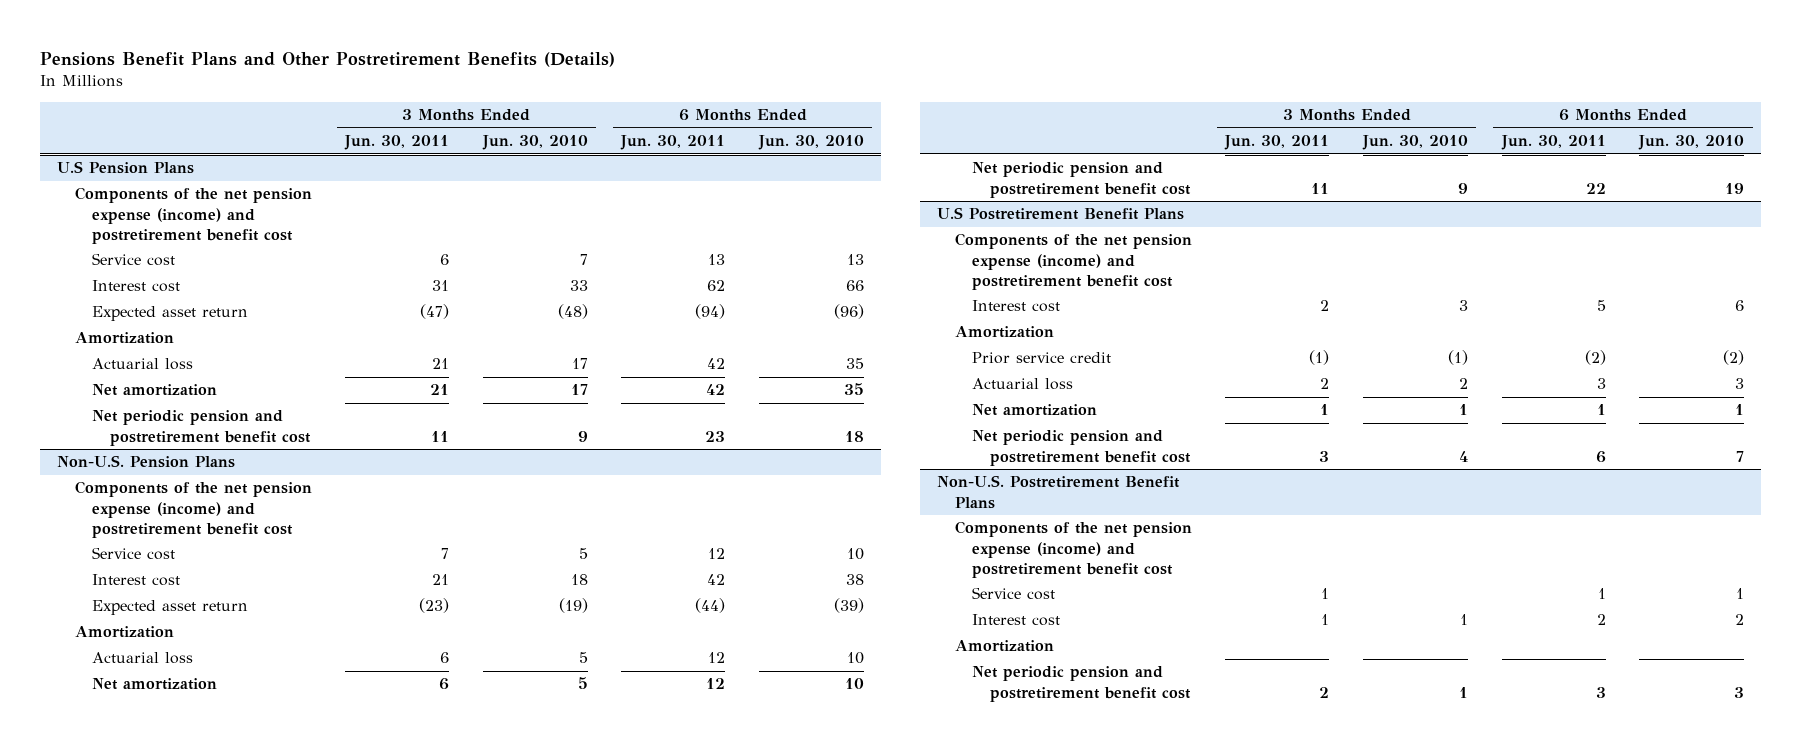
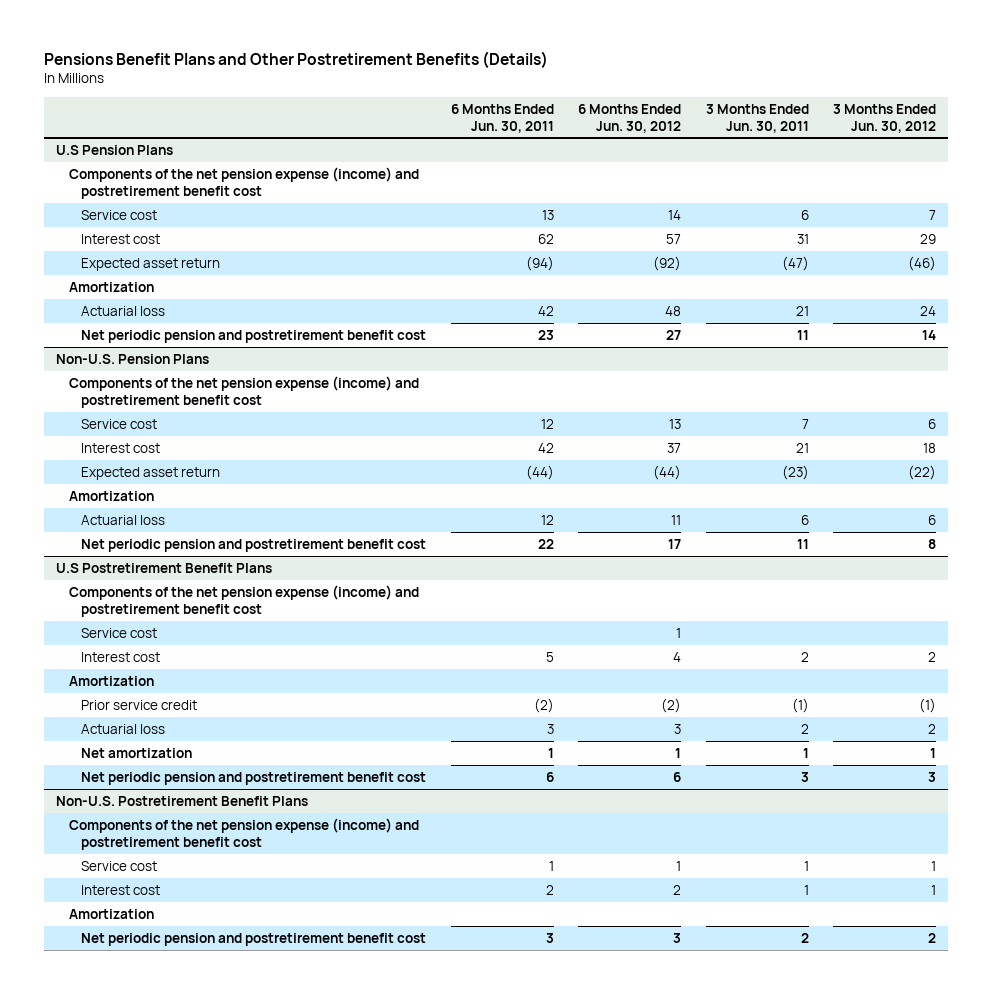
- | 3 Months Ended Jun. 30, 2011 | 3 Months Ended Jun. 30, 2010 | 6 Months Ended Jun. 30, 2011 | 6 Months Ended Jun. 30, 2010
+ | 6 Months Ended Jun. 30, 2011 | 6 Months Ended Jun. 30, 2012 | 3 Months Ended Jun. 30, 2011 | 3 Months Ended Jun. 30, 2012
@ U.S Pension Plans
- Net amortization | 21 | 17 | 42 | 35
@ Non-U.S. Pension Plans
- Net amortization | 6 | 5 | 12 | 10
@ U.S Postretirement Benefit Plans
+ Service cost | | 1 | |

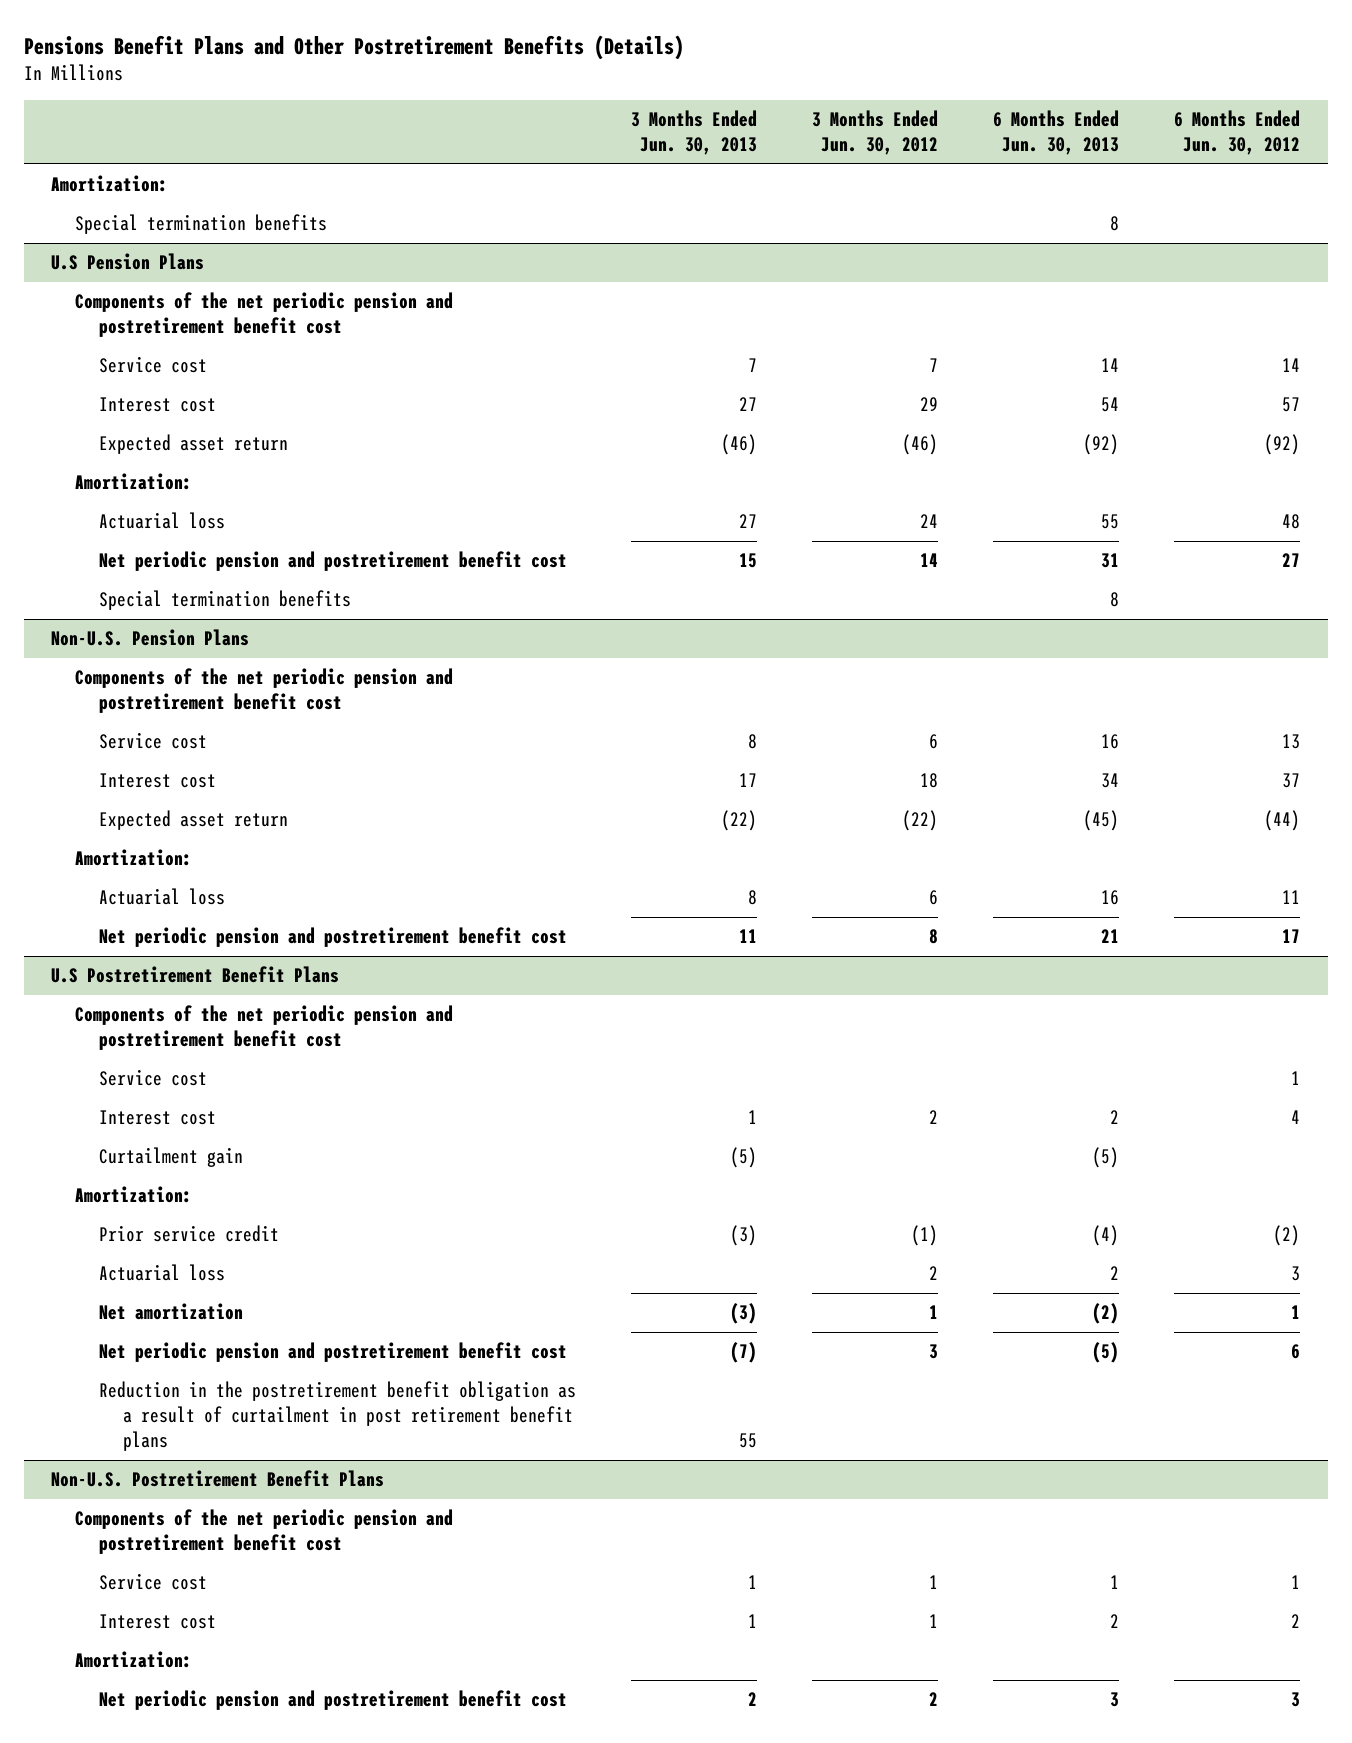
- | 6 Months Ended Jun. 30, 2011 | 6 Months Ended Jun. 30, 2012 | 3 Months Ended Jun. 30, 2011 | 3 Months Ended Jun. 30, 2012
+ | 3 Months Ended Jun. 30, 2013 | 3 Months Ended Jun. 30, 2012 | 6 Months Ended Jun. 30, 2013 | 6 Months Ended Jun. 30, 2012
+ Amortization:
+ Special termination benefits | | | 8 |
@ U.S Pension Plans
- Components of the net pension expense (income) and postretirement benefit cost
+ Components of the net periodic pension and postretirement benefit cost
- Amortization
+ Amortization:
+ Special termination benefits | | | 8 |
@ Non-U.S. Pension Plans
- Components of the net pension expense (income) and postretirement benefit cost
+ Components of the net periodic pension and postretirement benefit cost
- Amortization
+ Amortization:
@ U.S Postretirement Benefit Plans
- Components of the net pension expense (income) and postretirement benefit cost
+ Components of the net periodic pension and postretirement benefit cost
- Amortization
+ Curtailment gain | (5) | | (5) |
+ Amortization:
+ Reduction in the postretirement benefit obligation as a result of curtailment in post retirement benefit plans | 55 | | |
@ Non-U.S. Postretirement Benefit Plans
- Components of the net pension expense (income) and postretirement benefit cost
+ Components of the net periodic pension and postretirement benefit cost
- Amortization
+ Amortization:

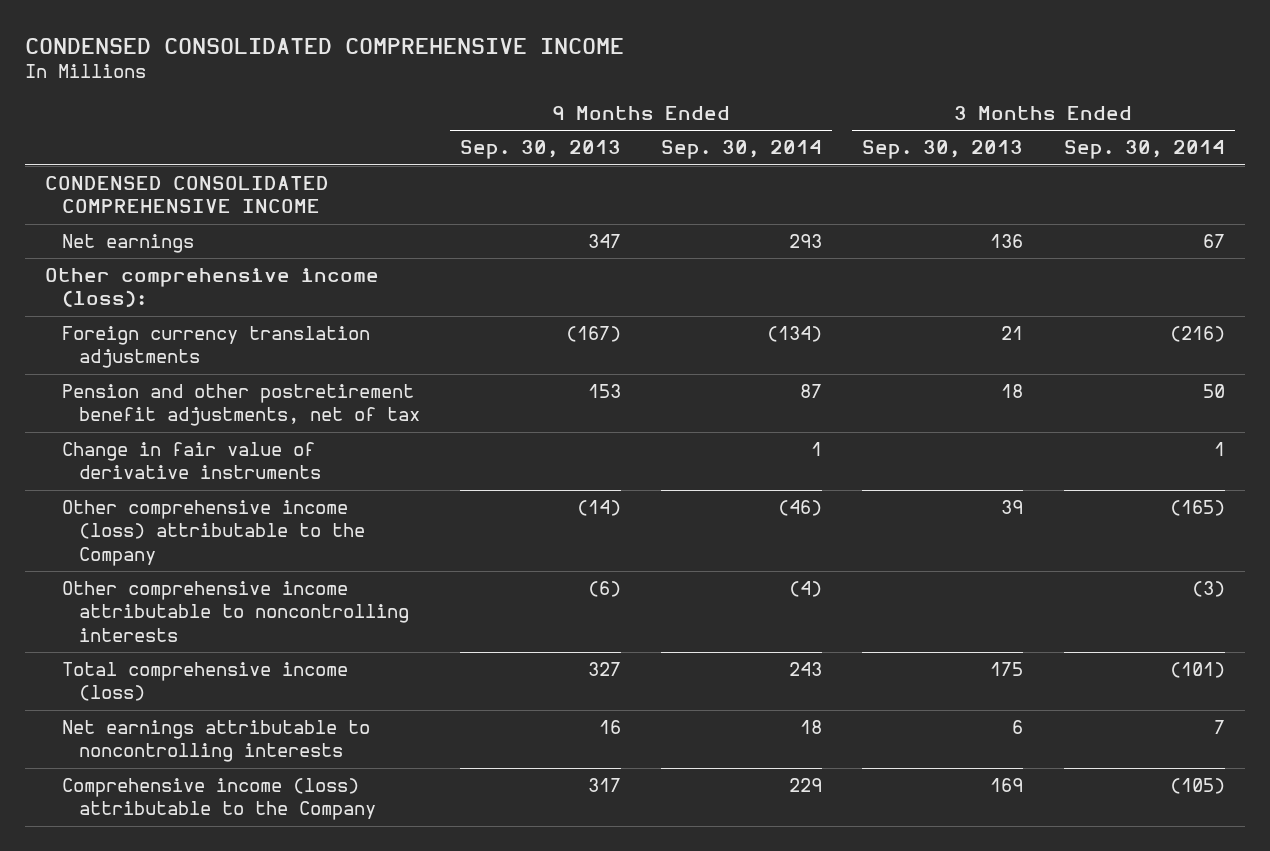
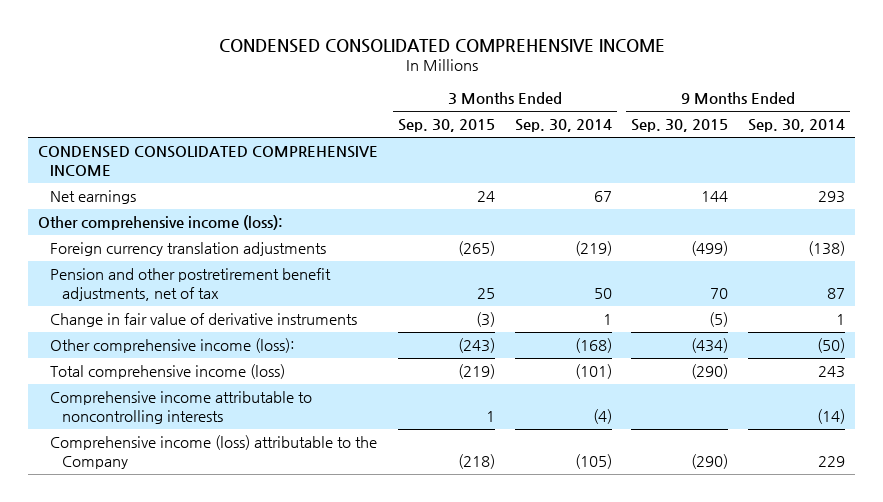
- | 9 Months Ended Sep. 30, 2013 | 9 Months Ended Sep. 30, 2014 | 3 Months Ended Sep. 30, 2013 | 3 Months Ended Sep. 30, 2014
+ | 3 Months Ended Sep. 30, 2015 | 3 Months Ended Sep. 30, 2014 | 9 Months Ended Sep. 30, 2015 | 9 Months Ended Sep. 30, 2014
- Foreign currency translation adjustments | (167) | (134) | 21 | (216)
+ Foreign currency translation adjustments | (265) | (219) | (499) | (138)
- Other comprehensive income (loss) attributable to the Company | (14) | (46) | 39 | (165)
- Other comprehensive income attributable to noncontrolling interests | (6) | (4) | | (3)
+ Other comprehensive income (loss): | (243) | (168) | (434) | (50)
- Net earnings attributable to noncontrolling interests | 16 | 18 | 6 | 7
+ Comprehensive income attributable to noncontrolling interests | 1 | (4) | | (14)

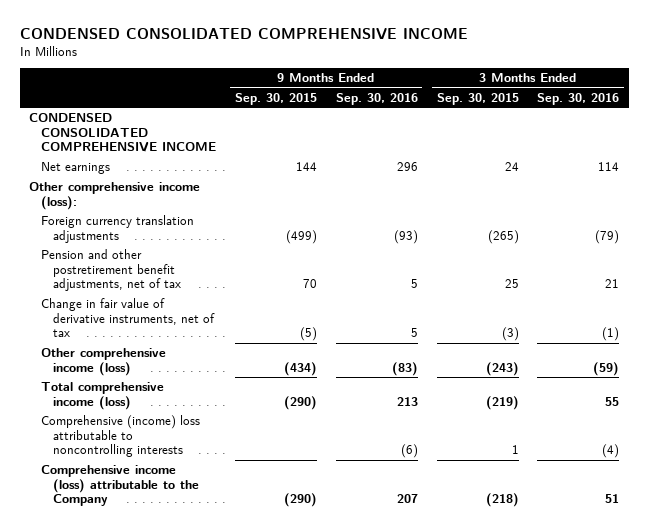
- | 3 Months Ended Sep. 30, 2015 | 3 Months Ended Sep. 30, 2014 | 9 Months Ended Sep. 30, 2015 | 9 Months Ended Sep. 30, 2014
+ | 9 Months Ended Sep. 30, 2015 | 9 Months Ended Sep. 30, 2016 | 3 Months Ended Sep. 30, 2015 | 3 Months Ended Sep. 30, 2016
- Change in fair value of derivative instruments | (3) | 1 | (5) | 1
- Other comprehensive income (loss): | (243) | (168) | (434) | (50)
+ Change in fair value of derivative instruments, net of tax | (5) | 5 | (3) | (1)
+ Other comprehensive income (loss) | (434) | (83) | (243) | (59)
- Comprehensive income attributable to noncontrolling interests | 1 | (4) | | (14)
+ Comprehensive (income) loss attributable to noncontrolling interests | | (6) | 1 | (4)

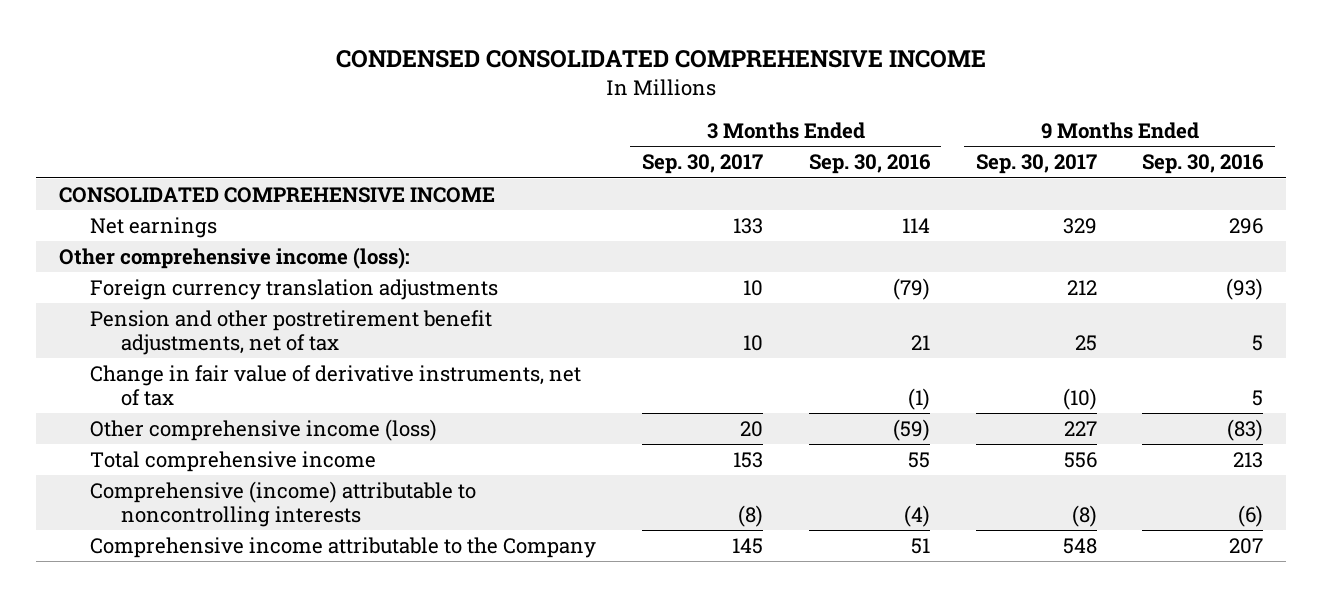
- | 9 Months Ended Sep. 30, 2015 | 9 Months Ended Sep. 30, 2016 | 3 Months Ended Sep. 30, 2015 | 3 Months Ended Sep. 30, 2016
+ | 3 Months Ended Sep. 30, 2017 | 3 Months Ended Sep. 30, 2016 | 9 Months Ended Sep. 30, 2017 | 9 Months Ended Sep. 30, 2016
- CONDENSED CONSOLIDATED COMPREHENSIVE INCOME
+ CONSOLIDATED COMPREHENSIVE INCOME
- Total comprehensive income (loss) | (290) | 213 | (219) | 55
- Comprehensive (income) loss attributable to noncontrolling interests | | (6) | 1 | (4)
- Comprehensive income (loss) attributable to the Company | (290) | 207 | (218) | 51
+ Total comprehensive income | 153 | 55 | 556 | 213
+ Comprehensive (income) attributable to noncontrolling interests | (8) | (4) | (8) | (6)
+ Comprehensive income attributable to the Company | 145 | 51 | 548 | 207

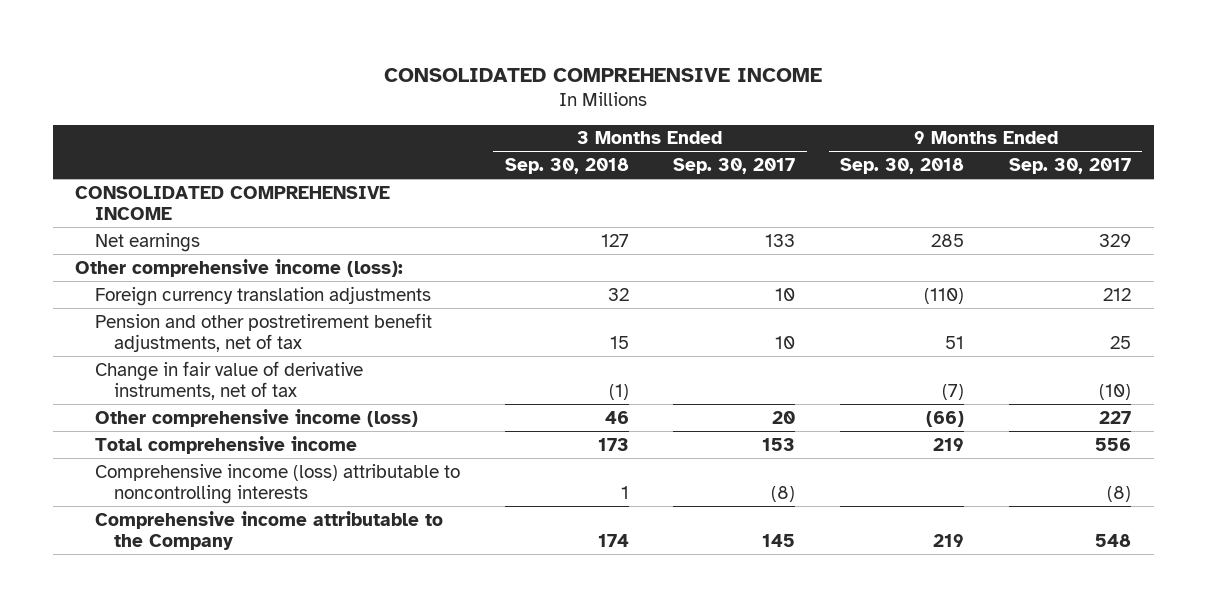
- CONDENSED CONSOLIDATED COMPREHENSIVE INCOME
+ CONSOLIDATED COMPREHENSIVE INCOME
- | 3 Months Ended Sep. 30, 2017 | 3 Months Ended Sep. 30, 2016 | 9 Months Ended Sep. 30, 2017 | 9 Months Ended Sep. 30, 2016
+ | 3 Months Ended Sep. 30, 2018 | 3 Months Ended Sep. 30, 2017 | 9 Months Ended Sep. 30, 2018 | 9 Months Ended Sep. 30, 2017
- Comprehensive (income) attributable to noncontrolling interests | (8) | (4) | (8) | (6)
+ Comprehensive income (loss) attributable to noncontrolling interests | 1 | (8) | | (8)

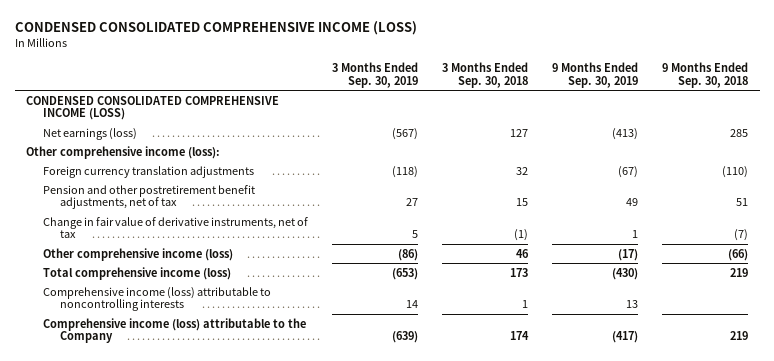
- CONSOLIDATED COMPREHENSIVE INCOME
+ CONDENSED CONSOLIDATED COMPREHENSIVE INCOME (LOSS)
- | 3 Months Ended Sep. 30, 2018 | 3 Months Ended Sep. 30, 2017 | 9 Months Ended Sep. 30, 2018 | 9 Months Ended Sep. 30, 2017
+ | 3 Months Ended Sep. 30, 2019 | 3 Months Ended Sep. 30, 2018 | 9 Months Ended Sep. 30, 2019 | 9 Months Ended Sep. 30, 2018
- CONSOLIDATED COMPREHENSIVE INCOME
- Net earnings | 127 | 133 | 285 | 329
+ CONDENSED CONSOLIDATED COMPREHENSIVE INCOME (LOSS)
+ Net earnings (loss) | (567) | 127 | (413) | 285
- Total comprehensive income | 173 | 153 | 219 | 556
+ Total comprehensive income (loss) | (653) | 173 | (430) | 219
- Comprehensive income attributable to the Company | 174 | 145 | 219 | 548
+ Comprehensive income (loss) attributable to the Company | (639) | 174 | (417) | 219

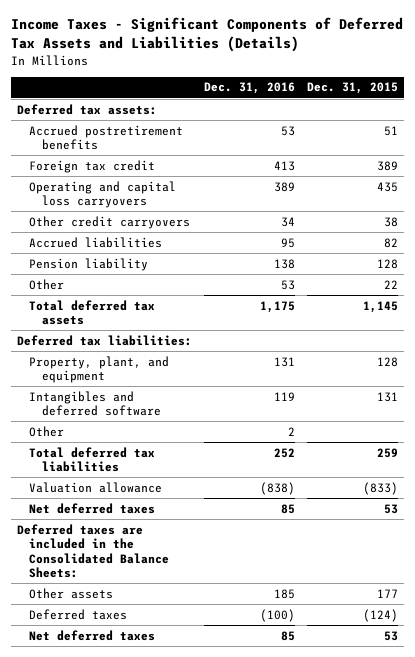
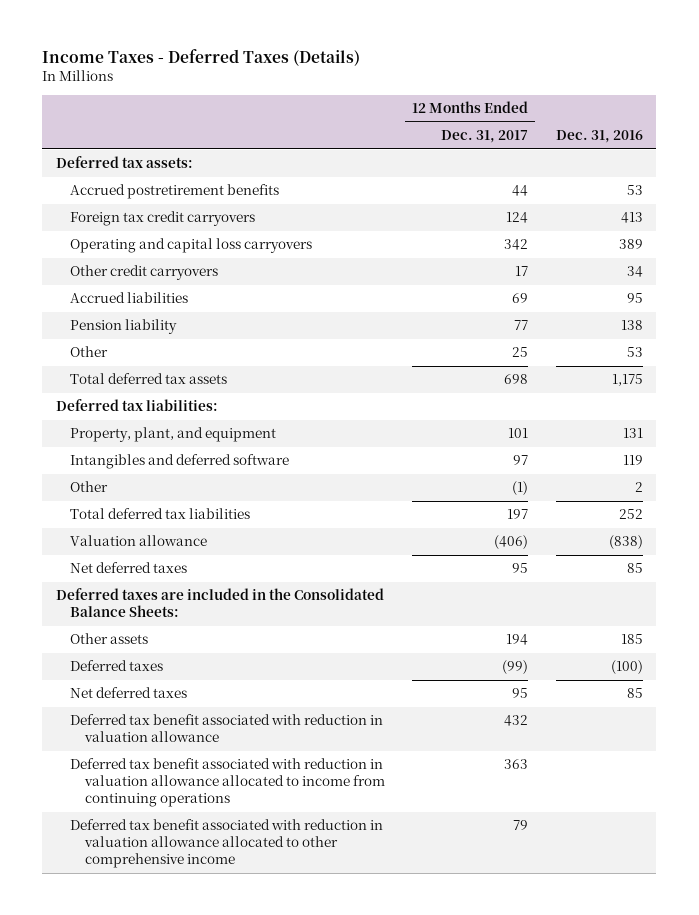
- Income Taxes - Significant Components of Deferred Tax Assets and Liabilities (Details)
+ Income Taxes - Deferred Taxes (Details)
- | Dec. 31, 2016 | Dec. 31, 2015
+ | 12 Months Ended Dec. 31, 2017 | Dec. 31, 2016
- Foreign tax credit | 413 | 389
+ Foreign tax credit carryovers | 124 | 413
+ Deferred tax benefit associated with reduction in valuation allowance | 432 |
+ Deferred tax benefit associated with reduction in valuation allowance allocated to income from continuing operations | 363 |
+ Deferred tax benefit associated with reduction in valuation allowance allocated to other comprehensive income | 79 |

